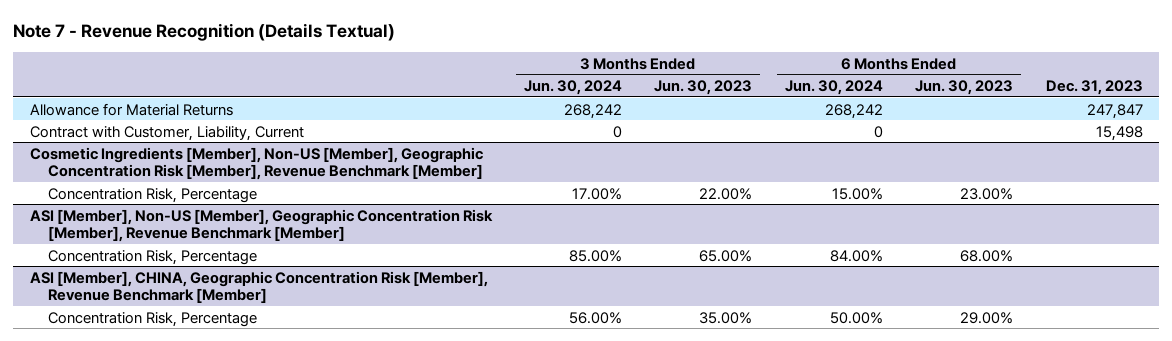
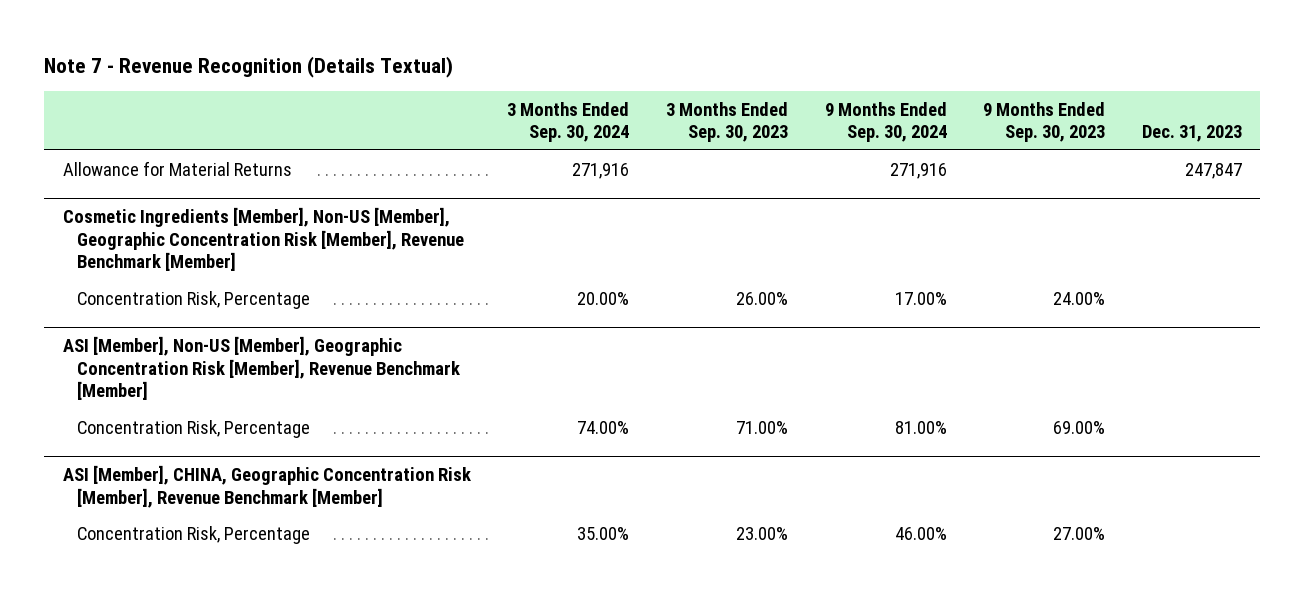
- | 3 Months Ended Jun. 30, 2024 | 3 Months Ended Jun. 30, 2023 | 6 Months Ended Jun. 30, 2024 | 6 Months Ended Jun. 30, 2023 | Dec. 31, 2023
+ | 3 Months Ended Sep. 30, 2024 | 3 Months Ended Sep. 30, 2023 | 9 Months Ended Sep. 30, 2024 | 9 Months Ended Sep. 30, 2023 | Dec. 31, 2023
- Contract with Customer, Liability, Current | 0 | | 0 | | 15,498

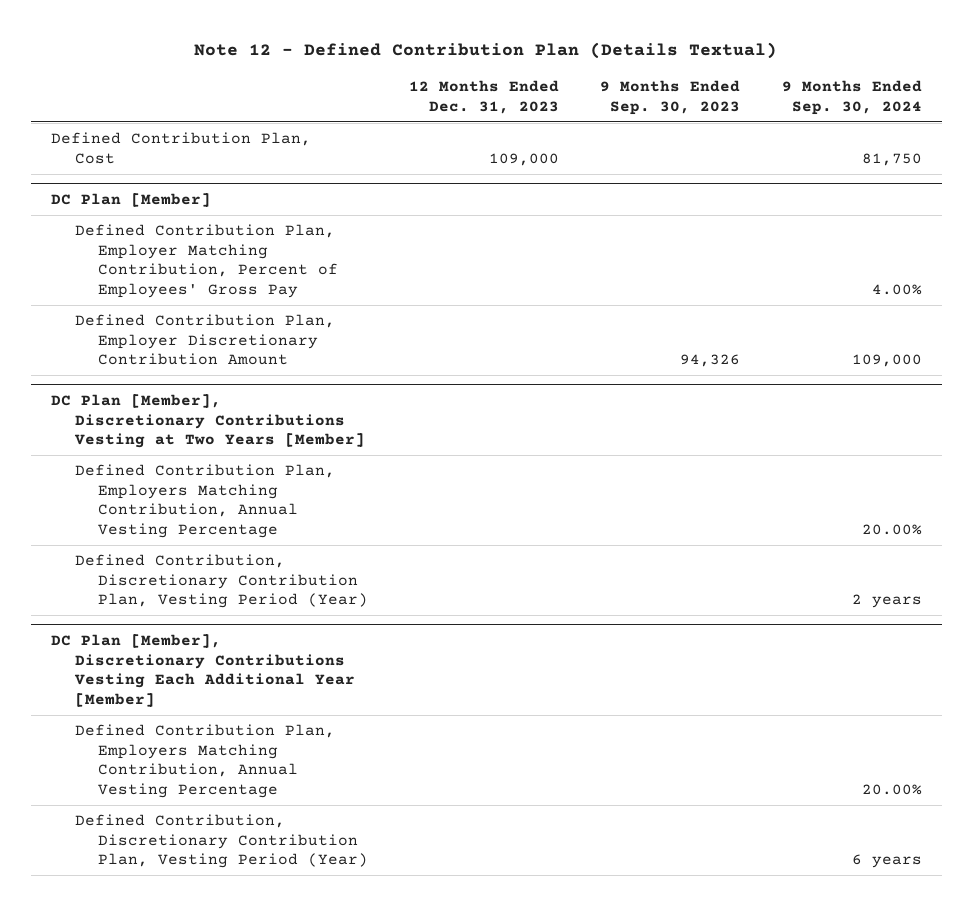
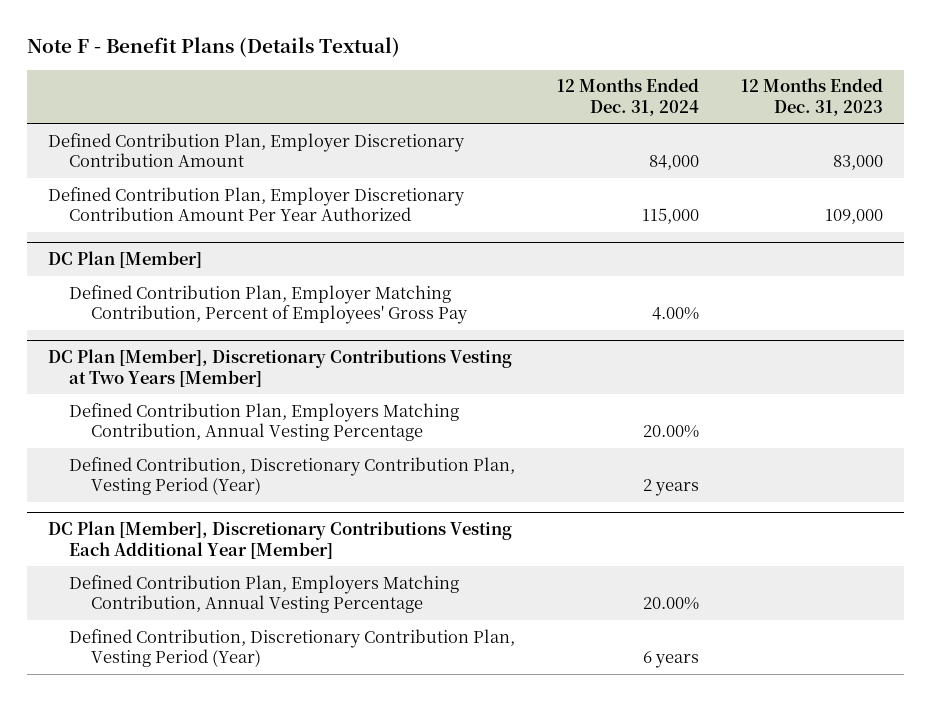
- Note 12 - Defined Contribution Plan (Details Textual)
+ Note F - Benefit Plans (Details Textual)
- | 12 Months Ended Dec. 31, 2023 | 9 Months Ended Sep. 30, 2023 | 9 Months Ended Sep. 30, 2024
+ | 12 Months Ended Dec. 31, 2024 | 12 Months Ended Dec. 31, 2023
- Defined Contribution Plan, Cost | 109,000 | | 81,750
+ Defined Contribution Plan, Employer Discretionary Contribution Amount | 84,000 | 83,000
+ Defined Contribution Plan, Employer Discretionary Contribution Amount Per Year Authorized | 115,000 | 109,000
@ DC Plan [Member]
- Defined Contribution Plan, Employer Discretionary Contribution Amount | | 94,326 | 109,000

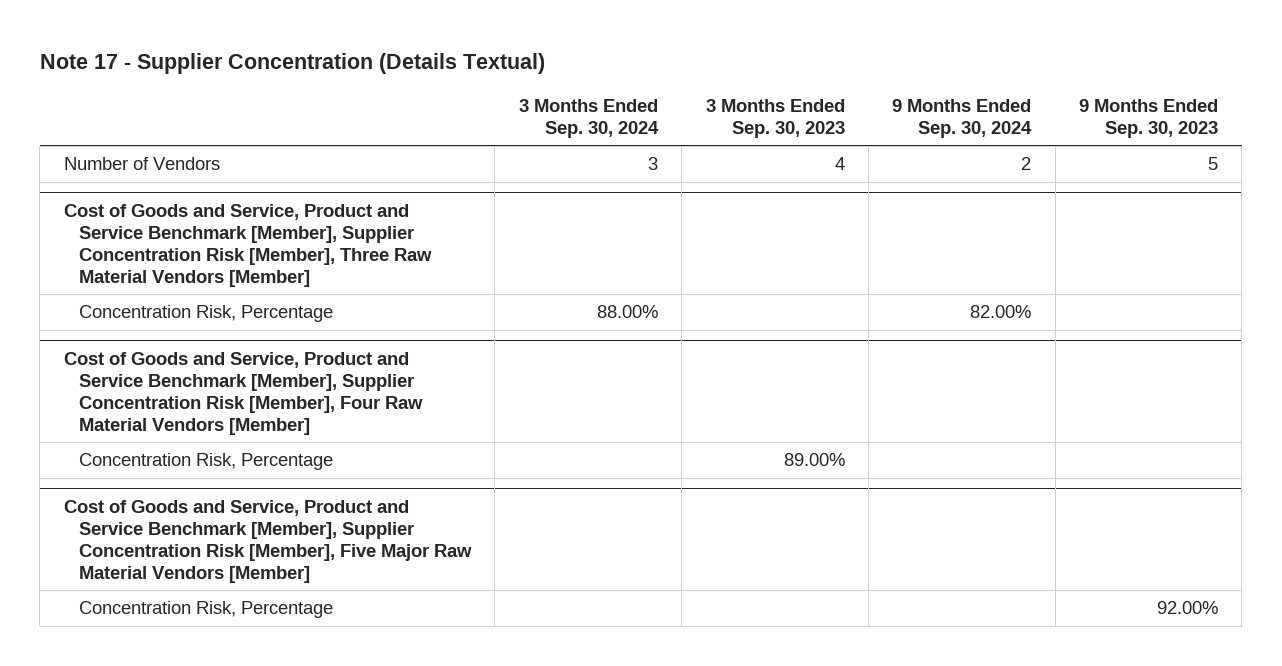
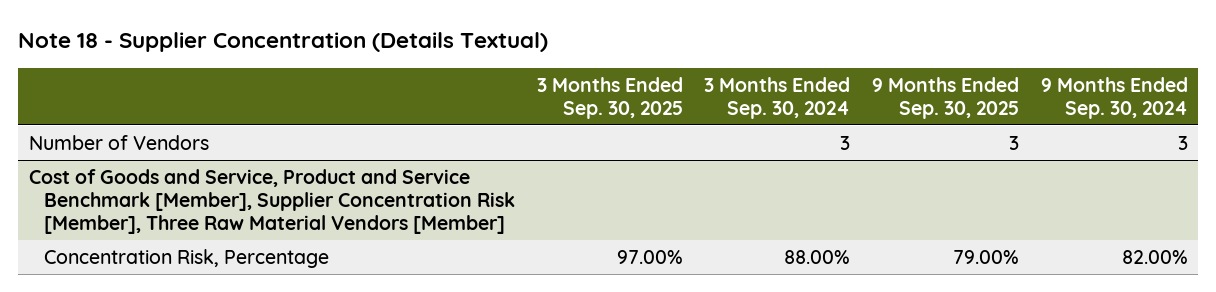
- Note 17 - Supplier Concentration (Details Textual)
+ Note 18 - Supplier Concentration (Details Textual)
- | 3 Months Ended Sep. 30, 2024 | 3 Months Ended Sep. 30, 2023 | 9 Months Ended Sep. 30, 2024 | 9 Months Ended Sep. 30, 2023
+ | 3 Months Ended Sep. 30, 2025 | 3 Months Ended Sep. 30, 2024 | 9 Months Ended Sep. 30, 2025 | 9 Months Ended Sep. 30, 2024
- Number of Vendors | 3 | 4 | 2 | 5
+ Number of Vendors | | 3 | 3 | 3
- Cost of Goods and Service, Product and Service Benchmark [Member], Supplier Concentration Risk [Member], Four Raw Material Vendors [Member]
- Concentration Risk, Percentage | | 89.00% | |
- Cost of Goods and Service, Product and Service Benchmark [Member], Supplier Concentration Risk [Member], Five Major Raw Material Vendors [Member]
- Concentration Risk, Percentage | | | | 92.00%

